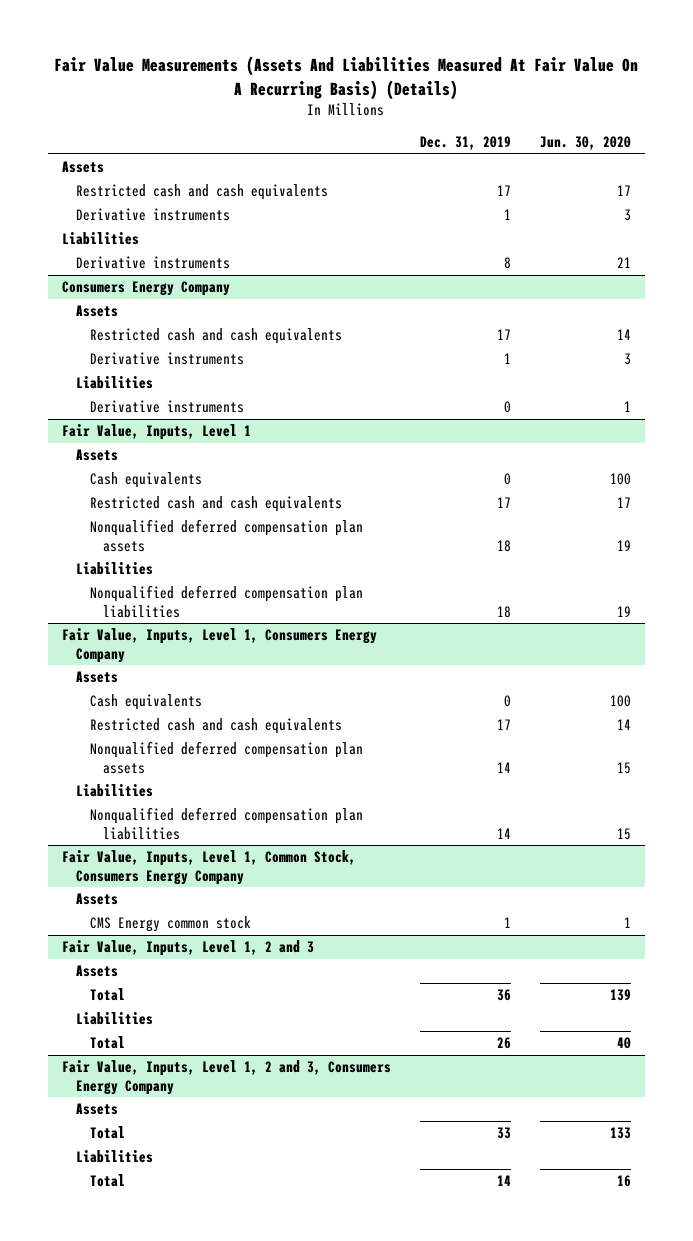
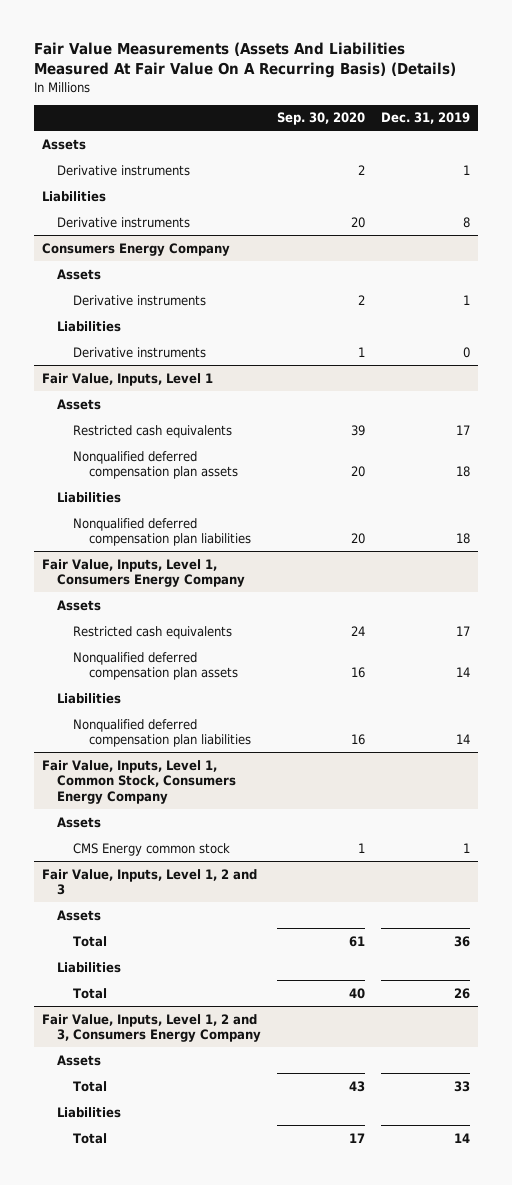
- | Dec. 31, 2019 | Jun. 30, 2020
+ | Sep. 30, 2020 | Dec. 31, 2019
- Restricted cash and cash equivalents | 17 | 17
@ Consumers Energy Company
- Restricted cash and cash equivalents | 17 | 14
@ Fair Value, Inputs, Level 1
- Cash equivalents | 0 | 100
- Restricted cash and cash equivalents | 17 | 17
+ Restricted cash equivalents | 39 | 17
@ Fair Value, Inputs, Level 1, Consumers Energy Company
- Cash equivalents | 0 | 100
- Restricted cash and cash equivalents | 17 | 14
+ Restricted cash equivalents | 24 | 17

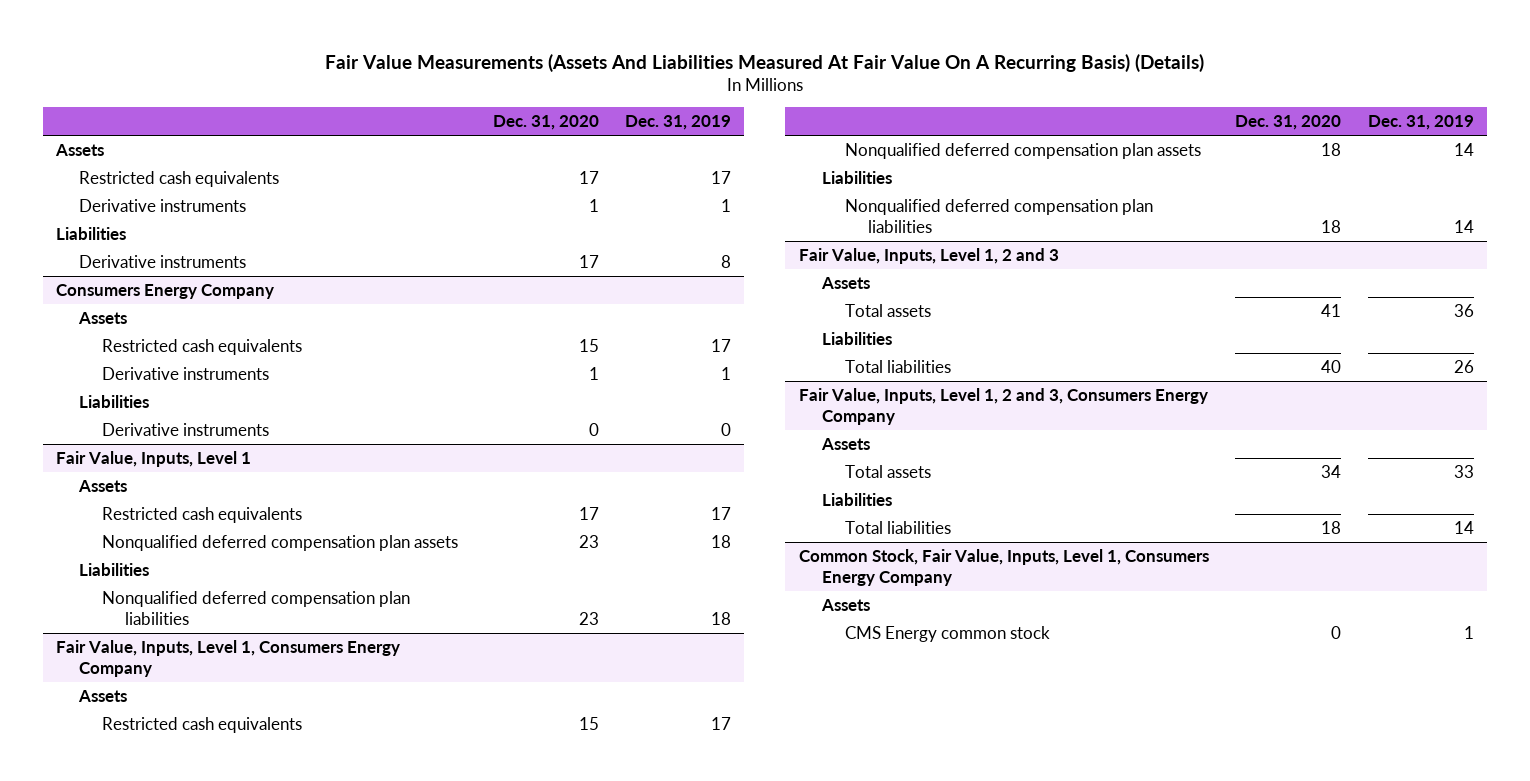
- | Sep. 30, 2020 | Dec. 31, 2019
+ | Dec. 31, 2020 | Dec. 31, 2019
+ Restricted cash equivalents | 17 | 17
@ Consumers Energy Company
+ Restricted cash equivalents | 15 | 17
- Fair Value, Inputs, Level 1, Common Stock, Consumers Energy Company
- Assets
- CMS Energy common stock | 1 | 1
@ Fair Value, Inputs, Level 1, 2 and 3
- Total | 61 | 36
+ Total assets | 41 | 36
- Total | 40 | 26
+ Total liabilities | 40 | 26
@ Fair Value, Inputs, Level 1, 2 and 3, Consumers Energy Company
- Total | 43 | 33
+ Total assets | 34 | 33
- Total | 17 | 14
+ Total liabilities | 18 | 14
+ Common Stock, Fair Value, Inputs, Level 1, Consumers Energy Company
+ Assets
+ CMS Energy common stock | 0 | 1

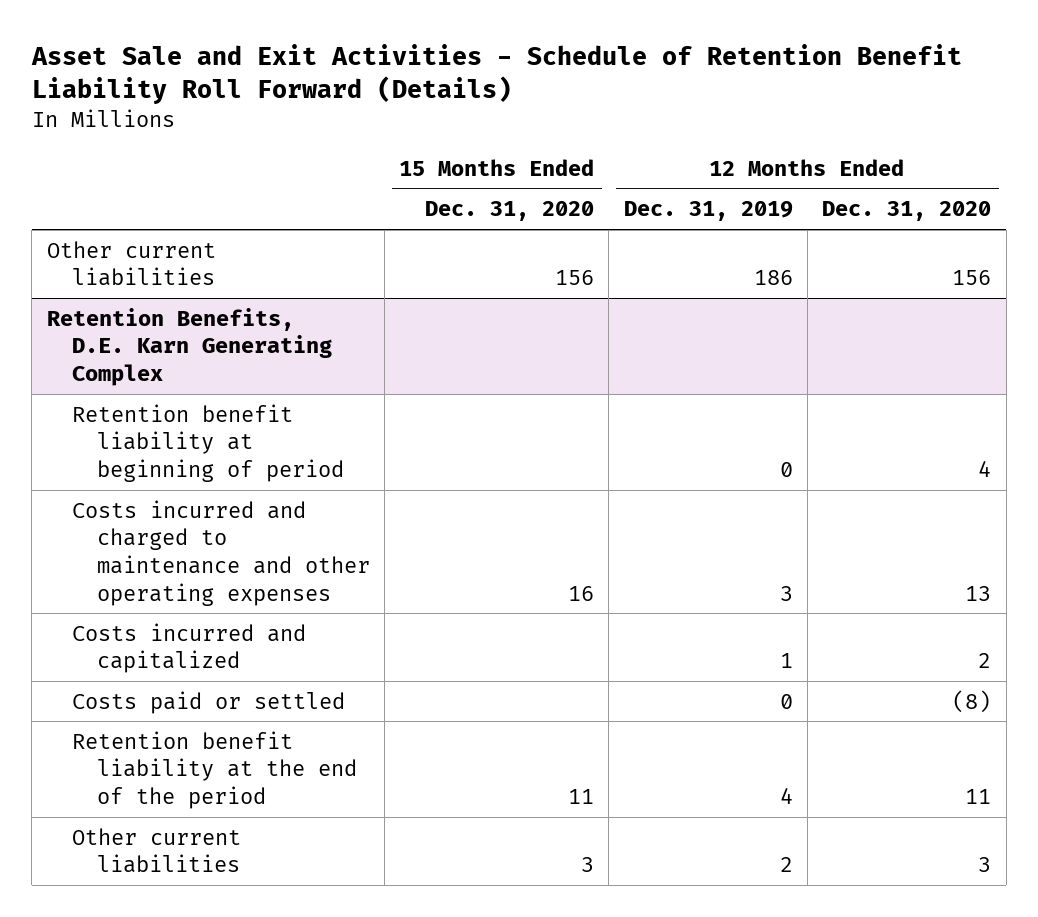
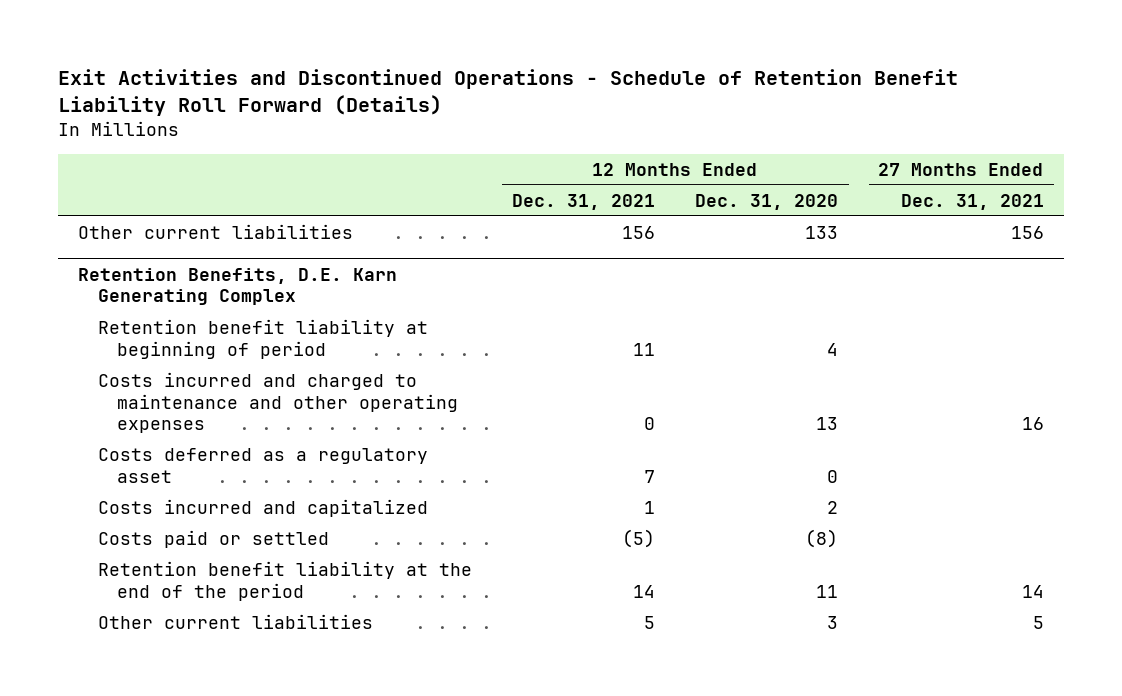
- Asset Sale and Exit Activities - Schedule of Retention Benefit Liability Roll Forward (Details)
+ Exit Activities and Discontinued Operations - Schedule of Retention Benefit Liability Roll Forward (Details)
- | 15 Months Ended Dec. 31, 2020 | 12 Months Ended Dec. 31, 2019 | 12 Months Ended Dec. 31, 2020
+ | 12 Months Ended Dec. 31, 2021 | 12 Months Ended Dec. 31, 2020 | 27 Months Ended Dec. 31, 2021
- Other current liabilities | 156 | 186 | 156
+ Other current liabilities | 156 | 133 | 156
@ Retention Benefits, D.E. Karn Generating Complex
+ Costs deferred as a regulatory asset | 7 | 0 |

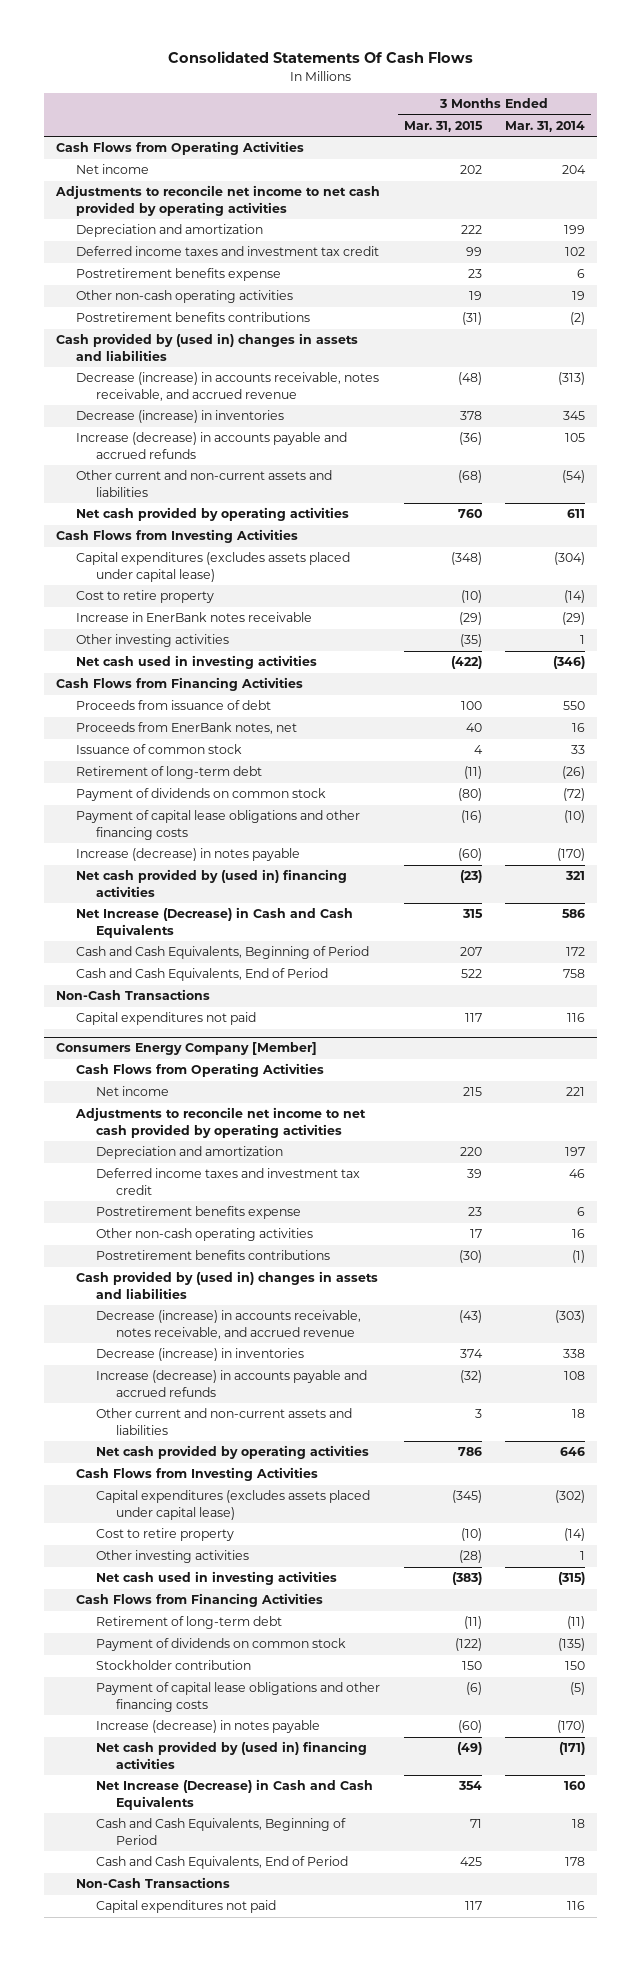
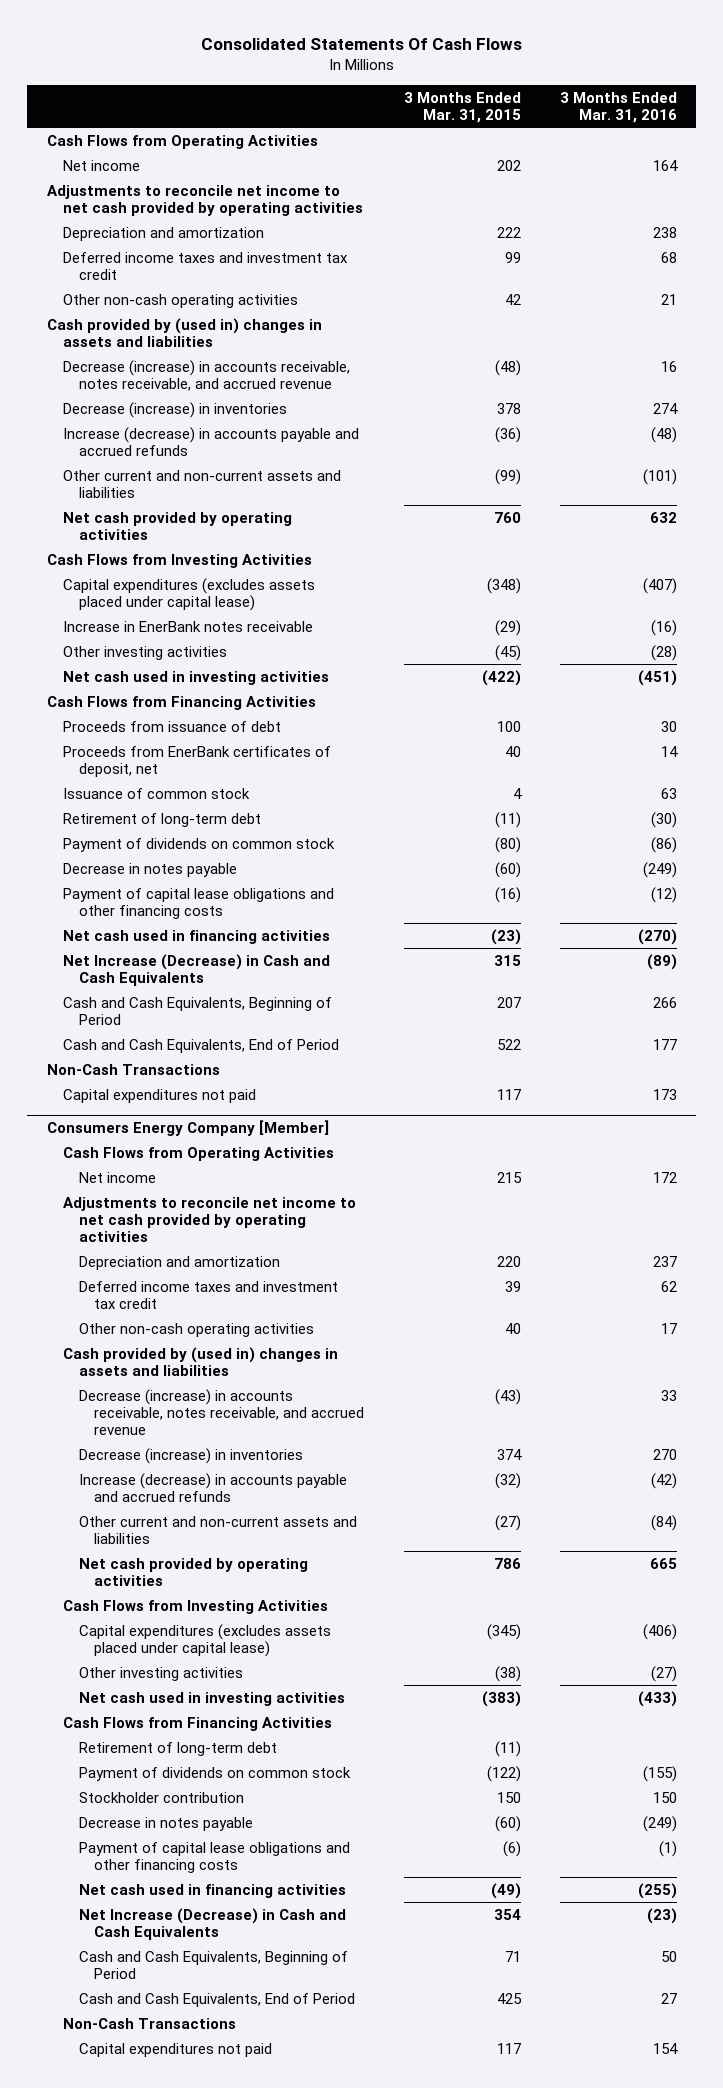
- | 3 Months Ended Mar. 31, 2015 | 3 Months Ended Mar. 31, 2014
+ | 3 Months Ended Mar. 31, 2015 | 3 Months Ended Mar. 31, 2016
- Postretirement benefits expense | 23 | 6
- Other non-cash operating activities | 19 | 19
- Postretirement benefits contributions | (31) | (2)
+ Other non-cash operating activities | 42 | 21
- Other current and non-current assets and liabilities | (68) | (54)
+ Other current and non-current assets and liabilities | (99) | (101)
- Cost to retire property | (10) | (14)
- Other investing activities | (35) | 1
+ Other investing activities | (45) | (28)
- Proceeds from EnerBank notes, net | 40 | 16
+ Proceeds from EnerBank certificates of deposit, net | 40 | 14
+ Decrease in notes payable | (60) | (249)
- Increase (decrease) in notes payable | (60) | (170)
- Net cash provided by (used in) financing activities | (23) | 321
+ Net cash used in financing activities | (23) | (270)
@ Consumers Energy Company [Member]
- Postretirement benefits expense | 23 | 6
- Other non-cash operating activities | 17 | 16
- Postretirement benefits contributions | (30) | (1)
+ Other non-cash operating activities | 40 | 17
- Other current and non-current assets and liabilities | 3 | 18
+ Other current and non-current assets and liabilities | (27) | (84)
- Cost to retire property | (10) | (14)
- Other investing activities | (28) | 1
+ Other investing activities | (38) | (27)
+ Decrease in notes payable | (60) | (249)
- Increase (decrease) in notes payable | (60) | (170)
- Net cash provided by (used in) financing activities | (49) | (171)
+ Net cash used in financing activities | (49) | (255)

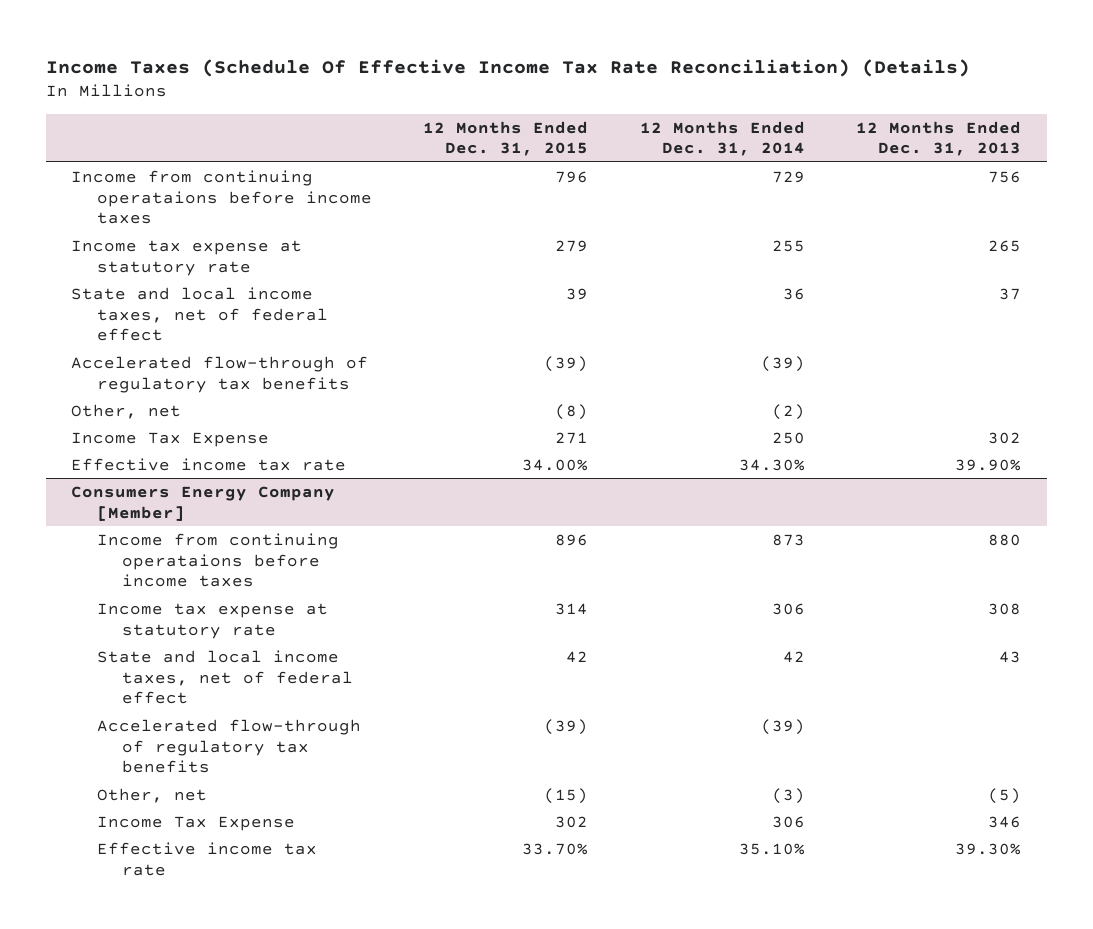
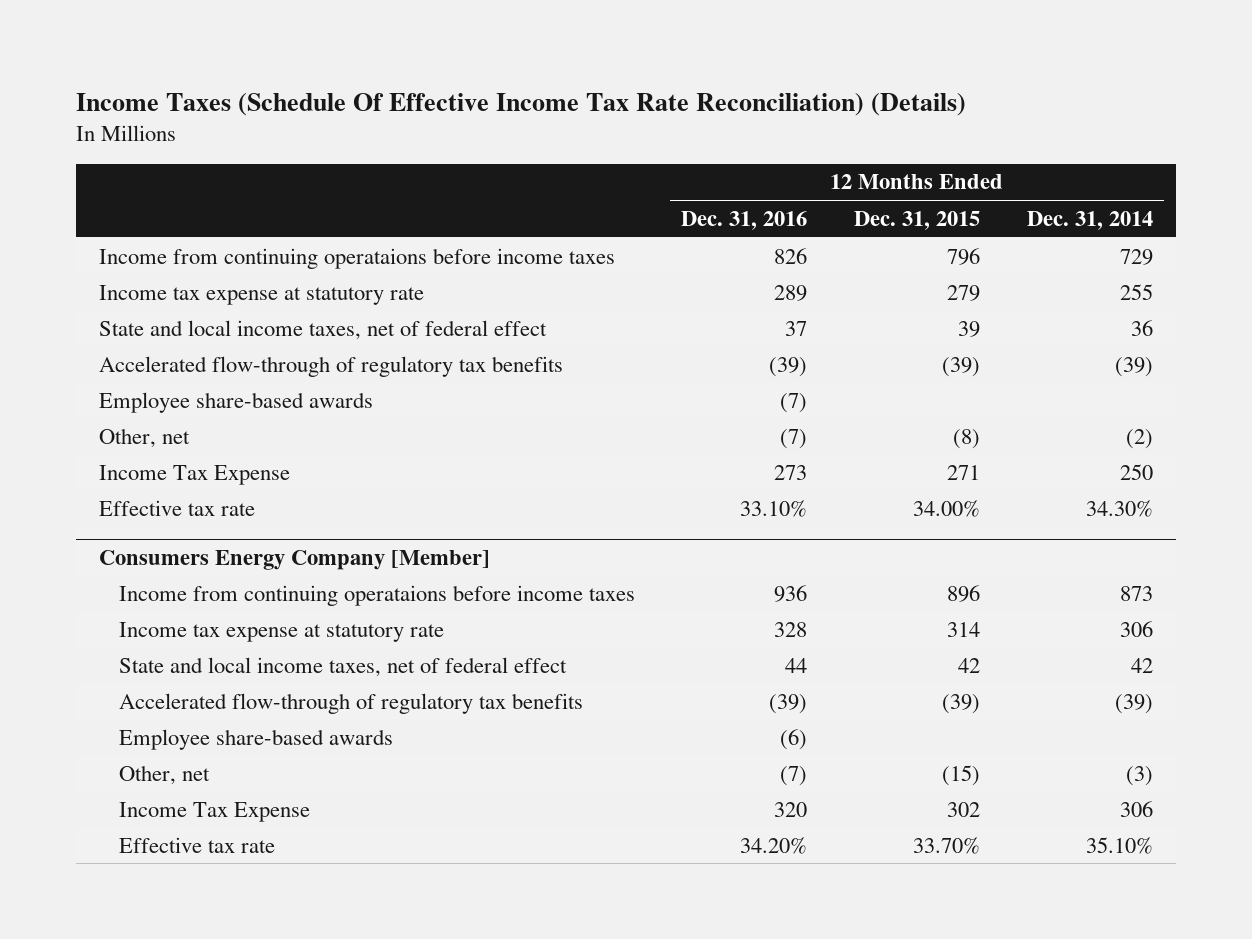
- | 12 Months Ended Dec. 31, 2015 | 12 Months Ended Dec. 31, 2014 | 12 Months Ended Dec. 31, 2013
+ | 12 Months Ended Dec. 31, 2016 | 12 Months Ended Dec. 31, 2015 | 12 Months Ended Dec. 31, 2014
+ Employee share-based awards | (7) | |
- Effective income tax rate | 34.00% | 34.30% | 39.90%
+ Effective tax rate | 33.10% | 34.00% | 34.30%
@ Consumers Energy Company [Member]
+ Employee share-based awards | (6) | |
- Effective income tax rate | 33.70% | 35.10% | 39.30%
+ Effective tax rate | 34.20% | 33.70% | 35.10%

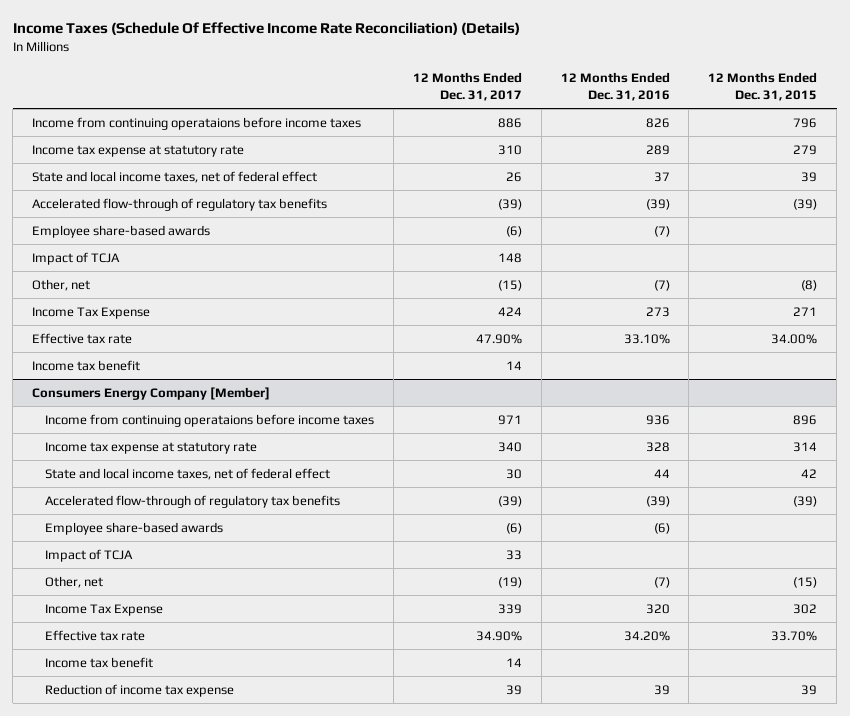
- Income Taxes (Schedule Of Effective Income Tax Rate Reconciliation) (Details)
+ Income Taxes (Schedule Of Effective Income Rate Reconciliation) (Details)
- | 12 Months Ended Dec. 31, 2016 | 12 Months Ended Dec. 31, 2015 | 12 Months Ended Dec. 31, 2014
+ | 12 Months Ended Dec. 31, 2017 | 12 Months Ended Dec. 31, 2016 | 12 Months Ended Dec. 31, 2015
+ Impact of TCJA | 148 | |
+ Income tax benefit | 14 | |
@ Consumers Energy Company [Member]
+ Impact of TCJA | 33 | |
+ Income tax benefit | 14 | |
+ Reduction of income tax expense | 39 | 39 | 39

